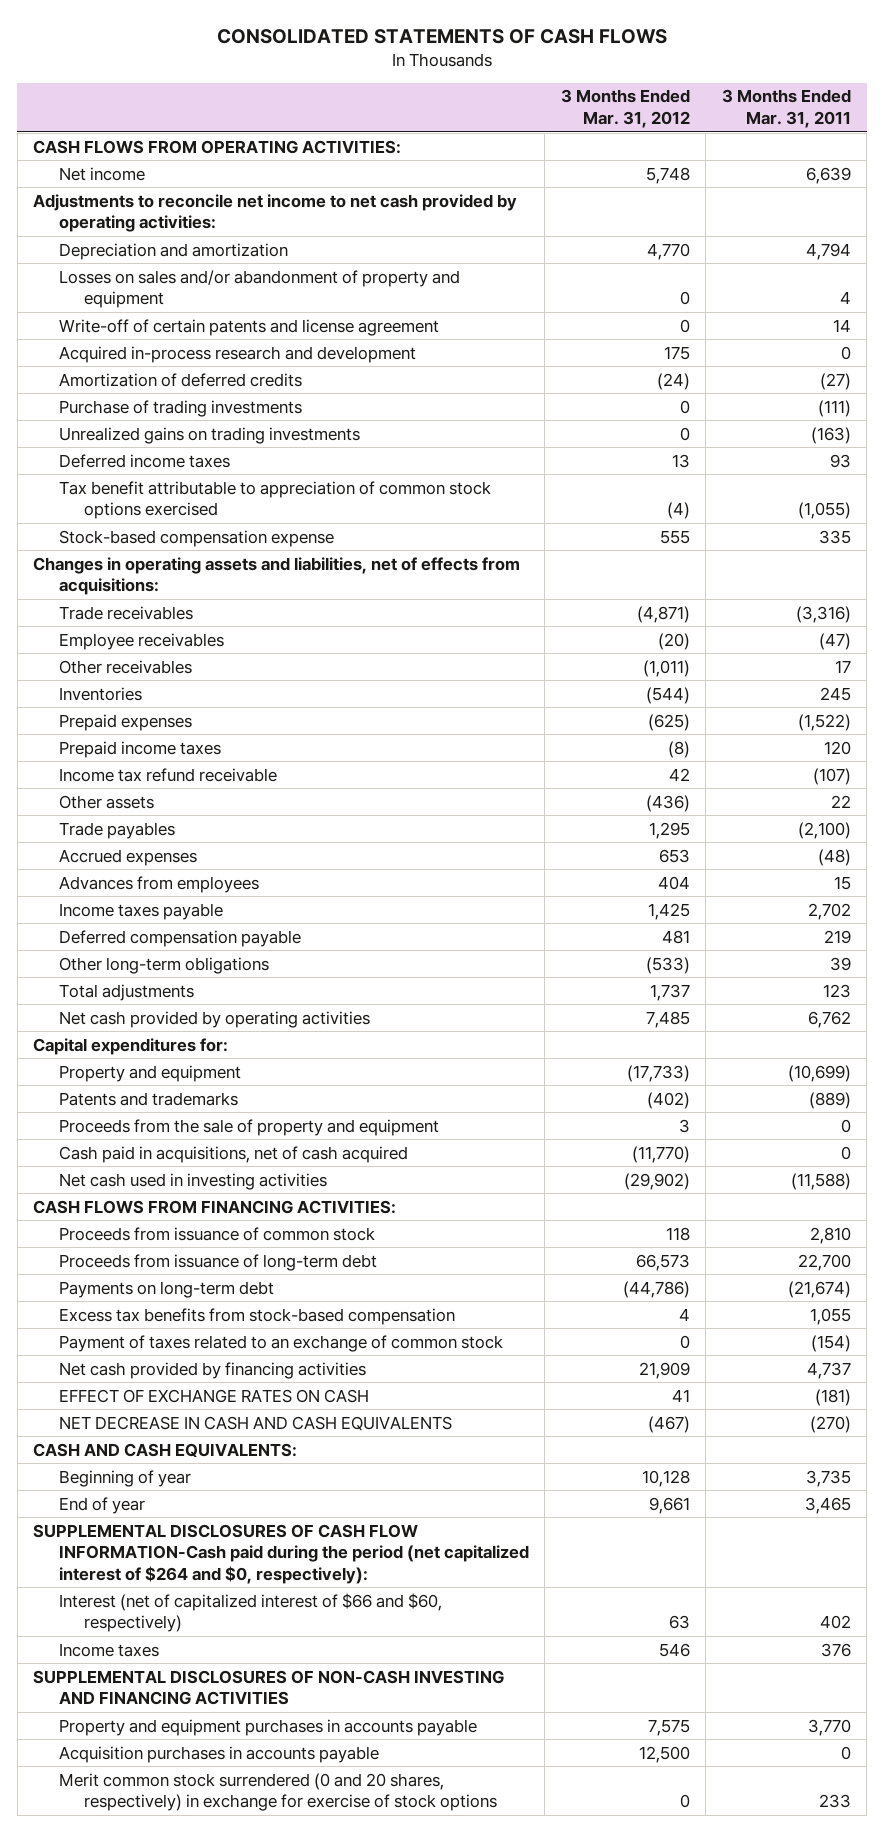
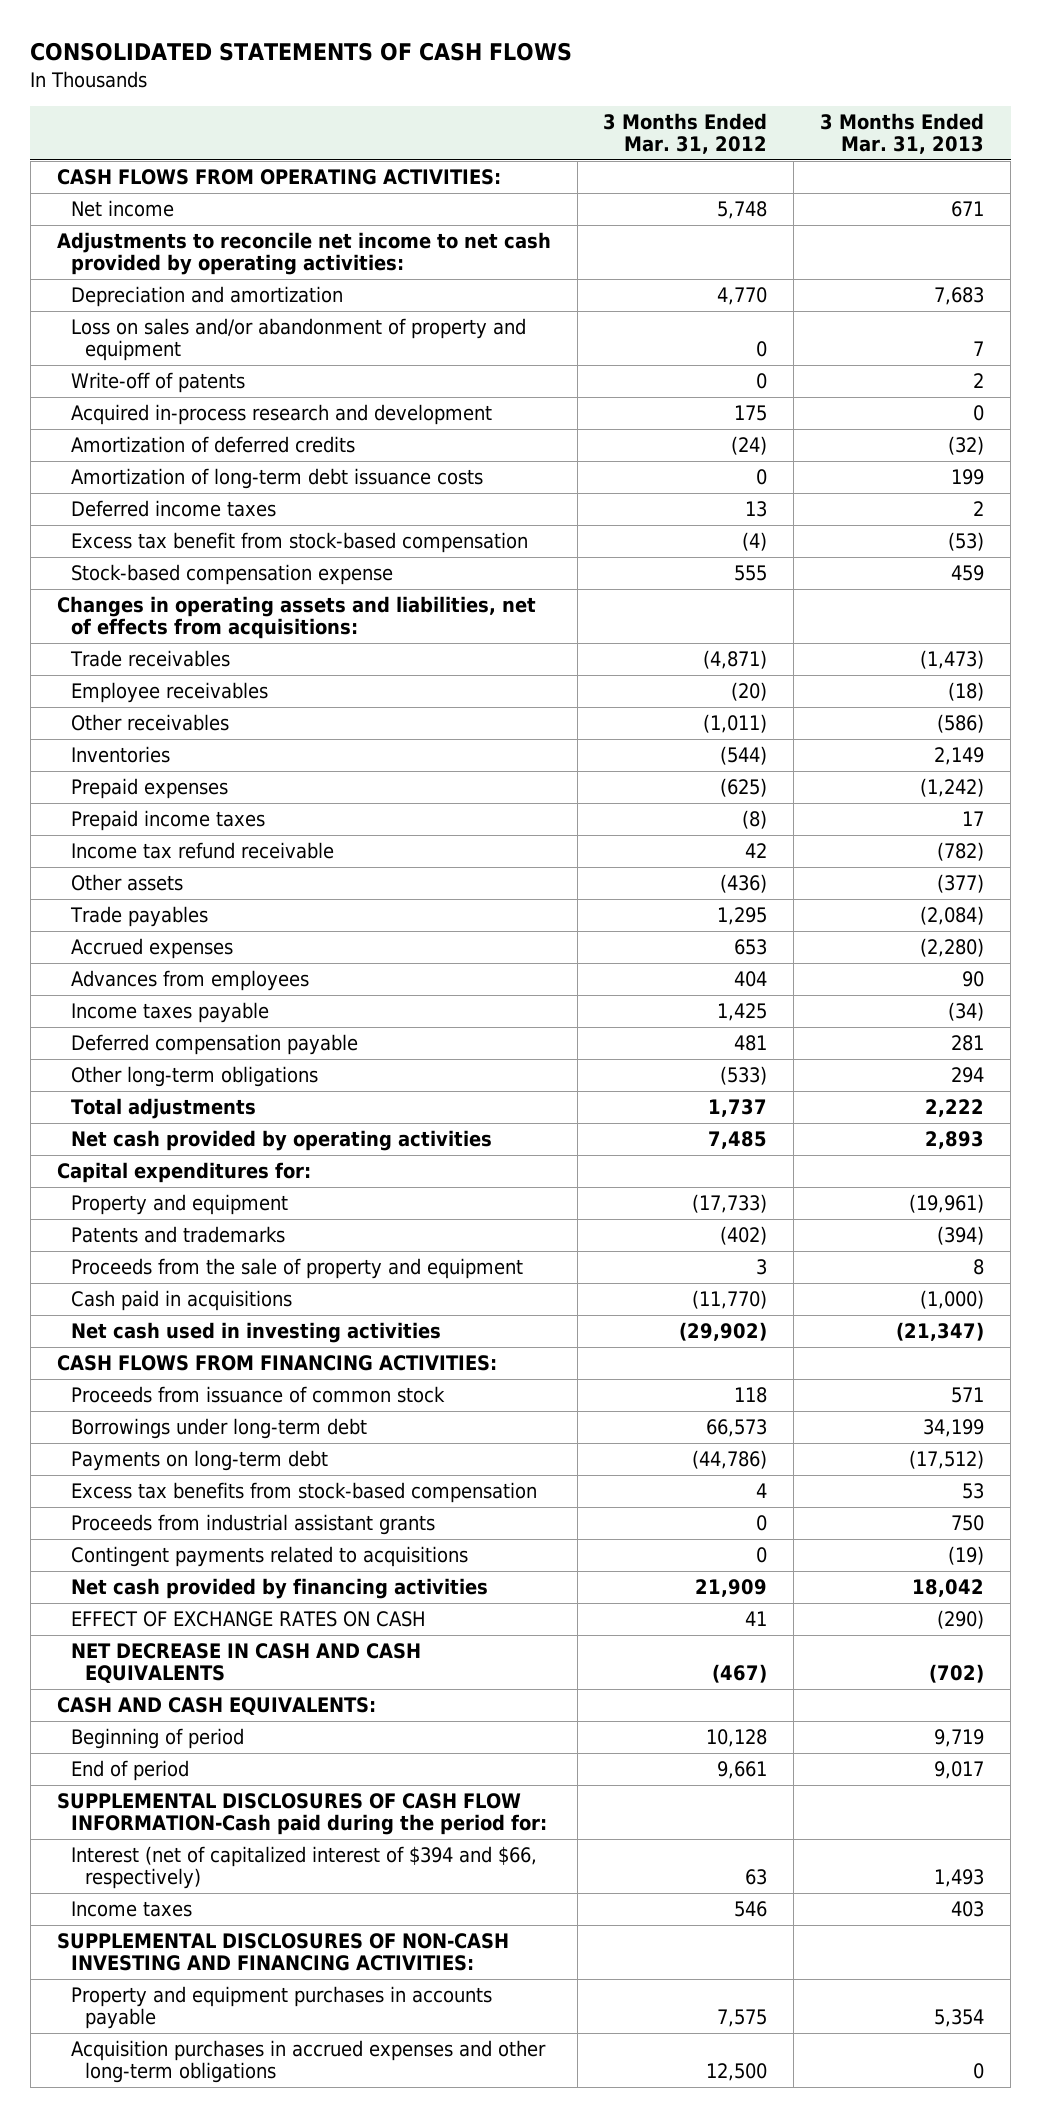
- | 3 Months Ended Mar. 31, 2012 | 3 Months Ended Mar. 31, 2011
+ | 3 Months Ended Mar. 31, 2012 | 3 Months Ended Mar. 31, 2013
- Losses on sales and/or abandonment of property and equipment | 0 | 4
- Write-off of certain patents and license agreement | 0 | 14
+ Loss on sales and/or abandonment of property and equipment | 0 | 7
+ Write-off of patents | 0 | 2
- Purchase of trading investments | 0 | (111)
- Unrealized gains on trading investments | 0 | (163)
+ Amortization of long-term debt issuance costs | 0 | 199
- Tax benefit attributable to appreciation of common stock options exercised | (4) | (1,055)
+ Excess tax benefit from stock-based compensation | (4) | (53)
- Cash paid in acquisitions, net of cash acquired | (11,770) | 0
+ Cash paid in acquisitions | (11,770) | (1,000)
- Proceeds from issuance of long-term debt | 66,573 | 22,700
+ Borrowings under long-term debt | 66,573 | 34,199
- Payment of taxes related to an exchange of common stock | 0 | (154)
+ Proceeds from industrial assistant grants | 0 | 750
+ Contingent payments related to acquisitions | 0 | (19)
- Beginning of year | 10,128 | 3,735
- End of year | 9,661 | 3,465
- SUPPLEMENTAL DISCLOSURES OF CASH FLOW INFORMATION-Cash paid during the period (net capitalized interest of $264 and $0, respectively):
- Interest (net of capitalized interest of $66 and $60, respectively) | 63 | 402
+ Beginning of period | 10,128 | 9,719
+ End of period | 9,661 | 9,017
+ SUPPLEMENTAL DISCLOSURES OF CASH FLOW INFORMATION-Cash paid during the period for:
+ Interest (net of capitalized interest of $394 and $66, respectively) | 63 | 1,493
- SUPPLEMENTAL DISCLOSURES OF NON-CASH INVESTING AND FINANCING ACTIVITIES
+ SUPPLEMENTAL DISCLOSURES OF NON-CASH INVESTING AND FINANCING ACTIVITIES:
- Acquisition purchases in accounts payable | 12,500 | 0
- Merit common stock surrendered (0 and 20 shares, respectively) in exchange for exercise of stock options | 0 | 233
+ Acquisition purchases in accrued expenses and other long-term obligations | 12,500 | 0

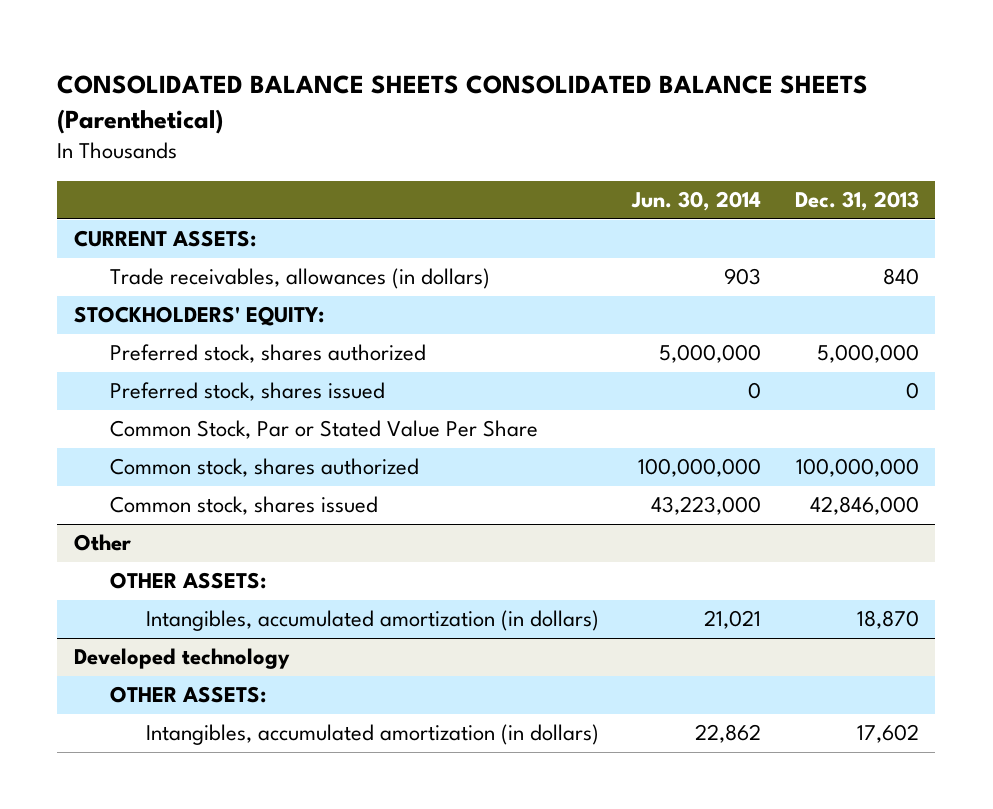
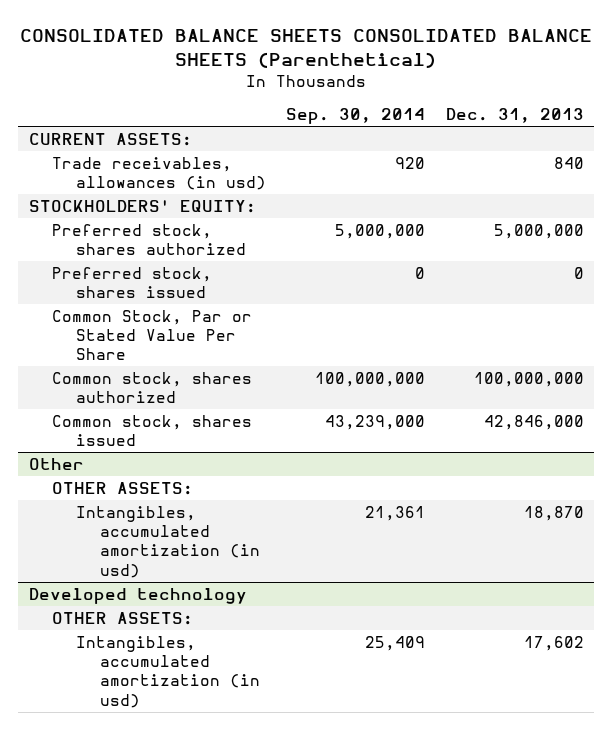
- | Jun. 30, 2014 | Dec. 31, 2013
+ | Sep. 30, 2014 | Dec. 31, 2013
- Trade receivables, allowances (in dollars) | 903 | 840
+ Trade receivables, allowances (in usd) | 920 | 840
@ Other
- Intangibles, accumulated amortization (in dollars) | 21,021 | 18,870
+ Intangibles, accumulated amortization (in usd) | 21,361 | 18,870
@ Developed technology
- Intangibles, accumulated amortization (in dollars) | 22,862 | 17,602
+ Intangibles, accumulated amortization (in usd) | 25,409 | 17,602

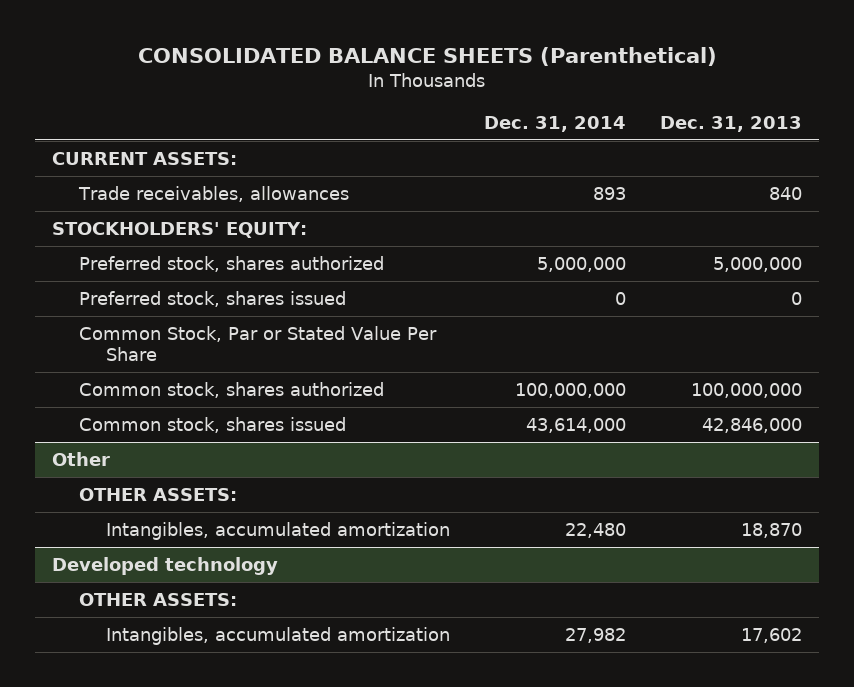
- CONSOLIDATED BALANCE SHEETS CONSOLIDATED BALANCE SHEETS (Parenthetical)
+ CONSOLIDATED BALANCE SHEETS (Parenthetical)
- | Sep. 30, 2014 | Dec. 31, 2013
+ | Dec. 31, 2014 | Dec. 31, 2013
- Trade receivables, allowances (in usd) | 920 | 840
+ Trade receivables, allowances | 893 | 840
@ Other
- Intangibles, accumulated amortization (in usd) | 21,361 | 18,870
+ Intangibles, accumulated amortization | 22,480 | 18,870
@ Developed technology
- Intangibles, accumulated amortization (in usd) | 25,409 | 17,602
+ Intangibles, accumulated amortization | 27,982 | 17,602

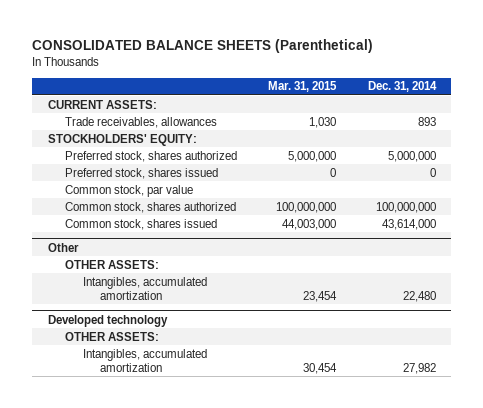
- | Dec. 31, 2014 | Dec. 31, 2013
+ | Mar. 31, 2015 | Dec. 31, 2014
- Common Stock, Par or Stated Value Per Share
+ Common stock, par value

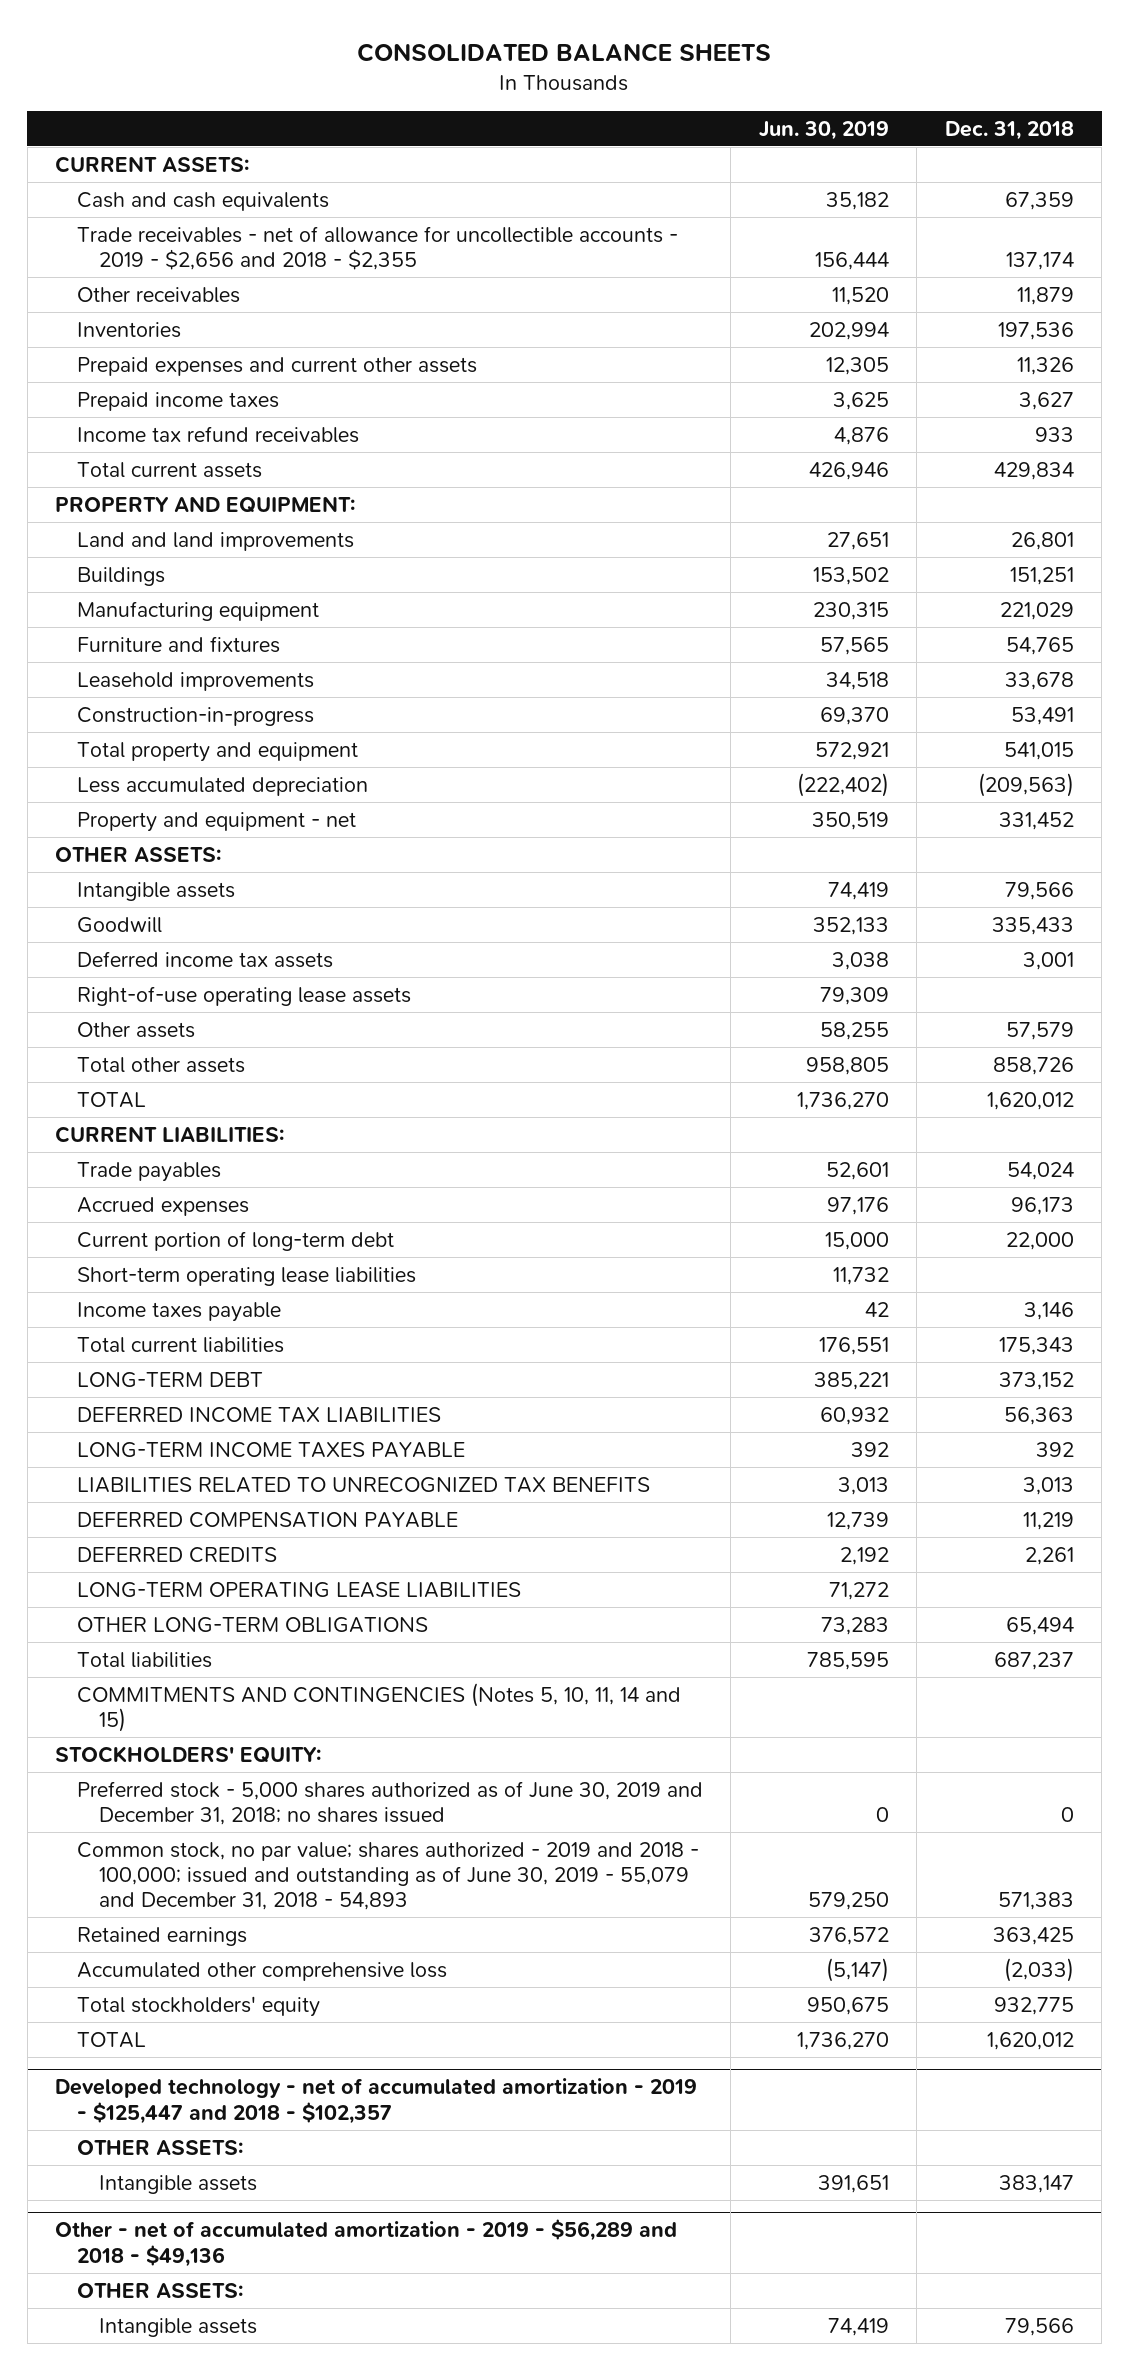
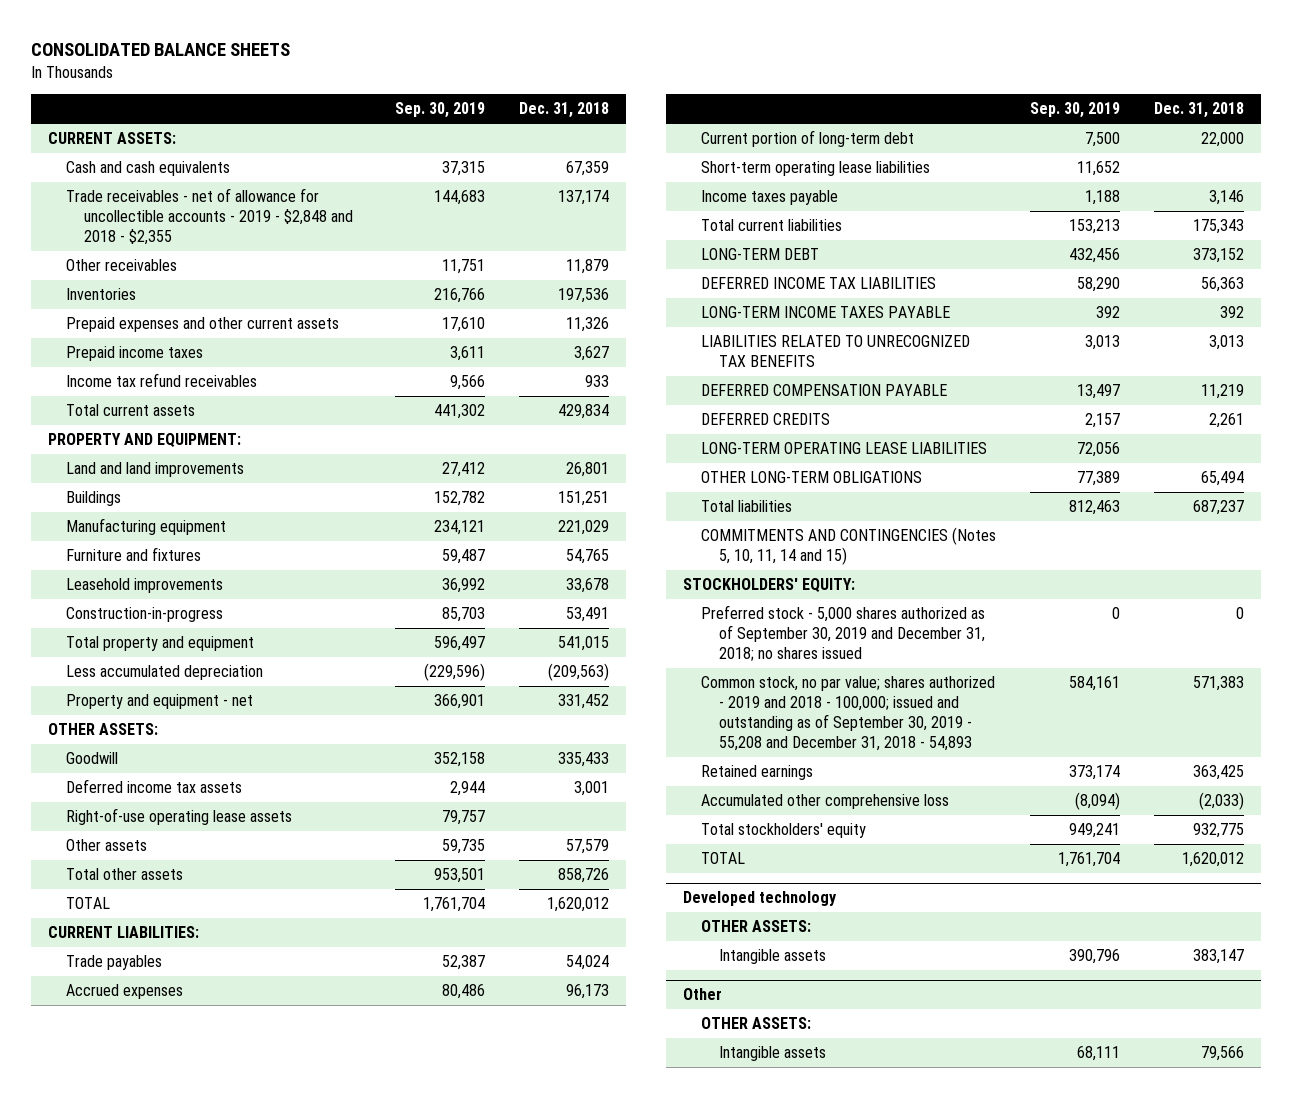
- | Jun. 30, 2019 | Dec. 31, 2018
+ | Sep. 30, 2019 | Dec. 31, 2018
- Trade receivables - net of allowance for uncollectible accounts - 2019 - $2,656 and 2018 - $2,355 | 156,444 | 137,174
+ Trade receivables - net of allowance for uncollectible accounts - 2019 - $2,848 and 2018 - $2,355 | 144,683 | 137,174
- Prepaid expenses and current other assets | 12,305 | 11,326
+ Prepaid expenses and other current assets | 17,610 | 11,326
- Intangible assets | 74,419 | 79,566
- Preferred stock - 5,000 shares authorized as of June 30, 2019 and December 31, 2018; no shares issued | 0 | 0
- Common stock, no par value; shares authorized - 2019 and 2018 - 100,000; issued and outstanding as of June 30, 2019 - 55,079 and December 31, 2018 - 54,893 | 579,250 | 571,383
+ Preferred stock - 5,000 shares authorized as of September 30, 2019 and December 31, 2018; no shares issued | 0 | 0
+ Common stock, no par value; shares authorized - 2019 and 2018 - 100,000; issued and outstanding as of September 30, 2019 - 55,208 and December 31, 2018 - 54,893 | 584,161 | 571,383
- Developed technology - net of accumulated amortization - 2019 - $125,447 and 2018 - $102,357
+ Developed technology
- Other - net of accumulated amortization - 2019 - $56,289 and 2018 - $49,136
+ Other

